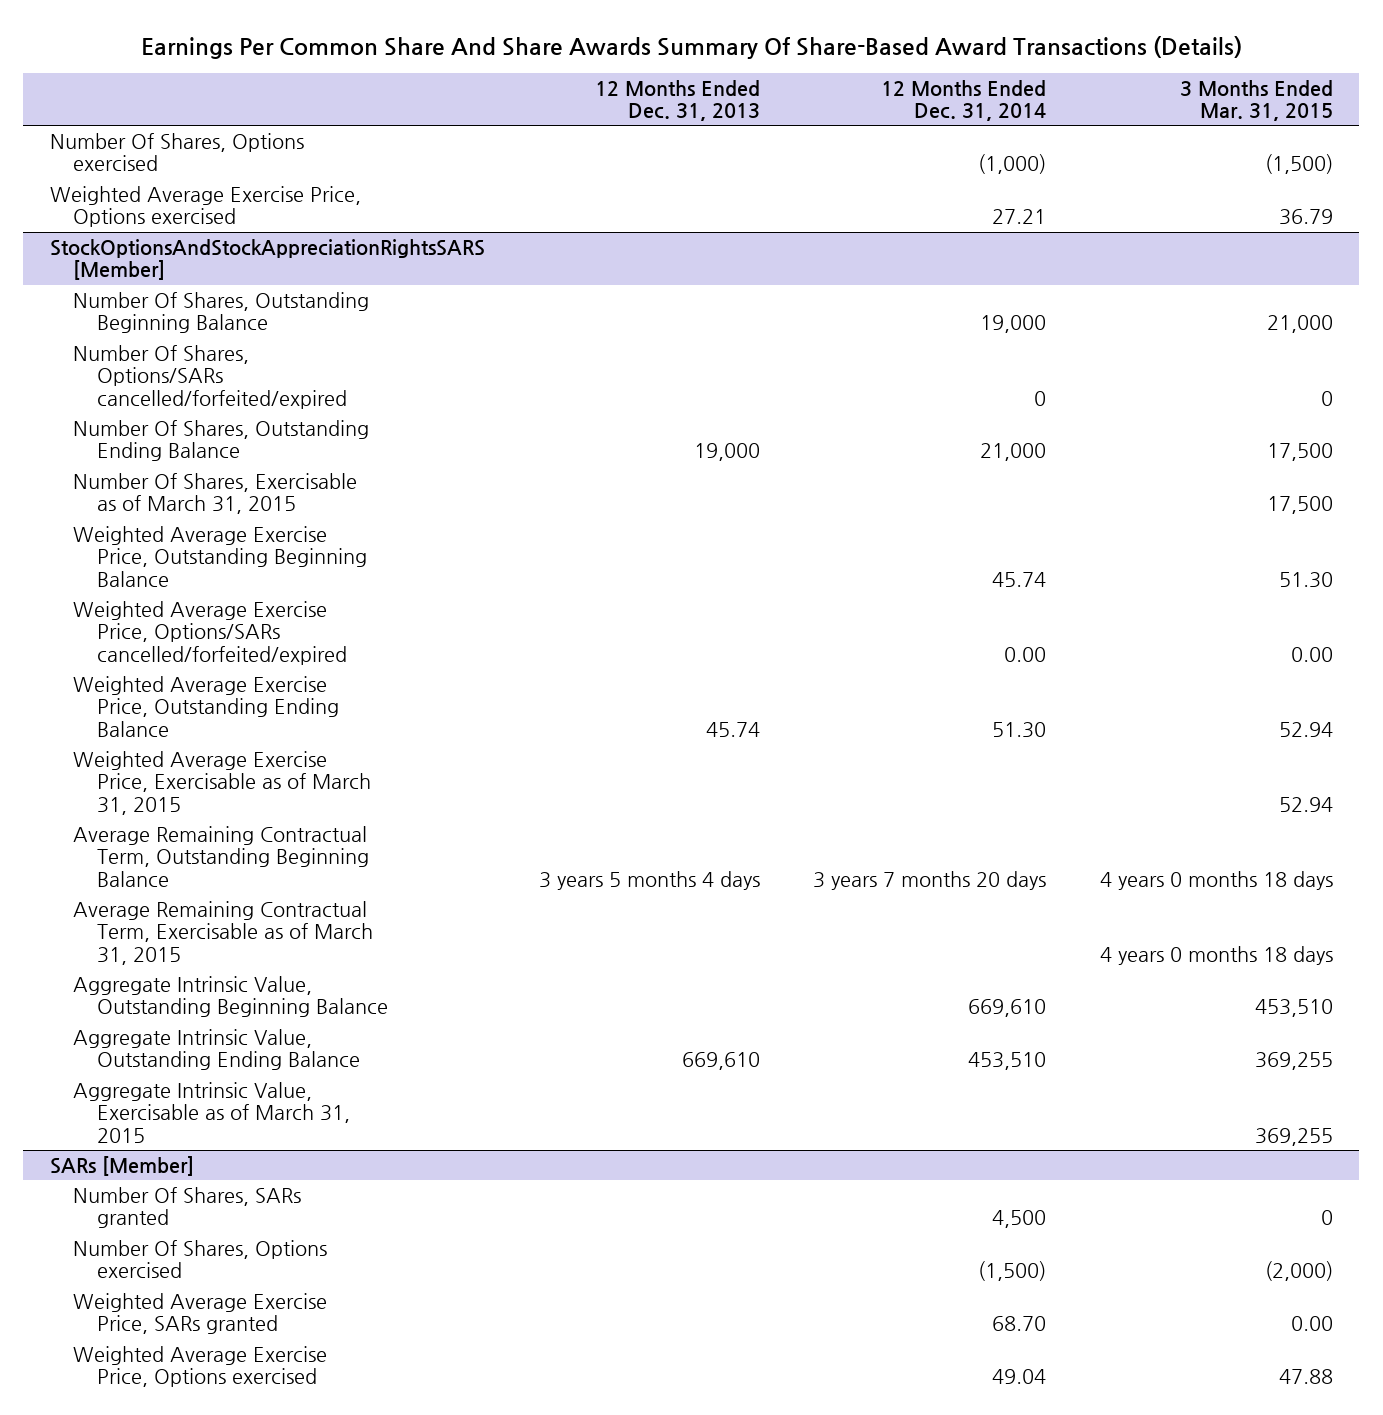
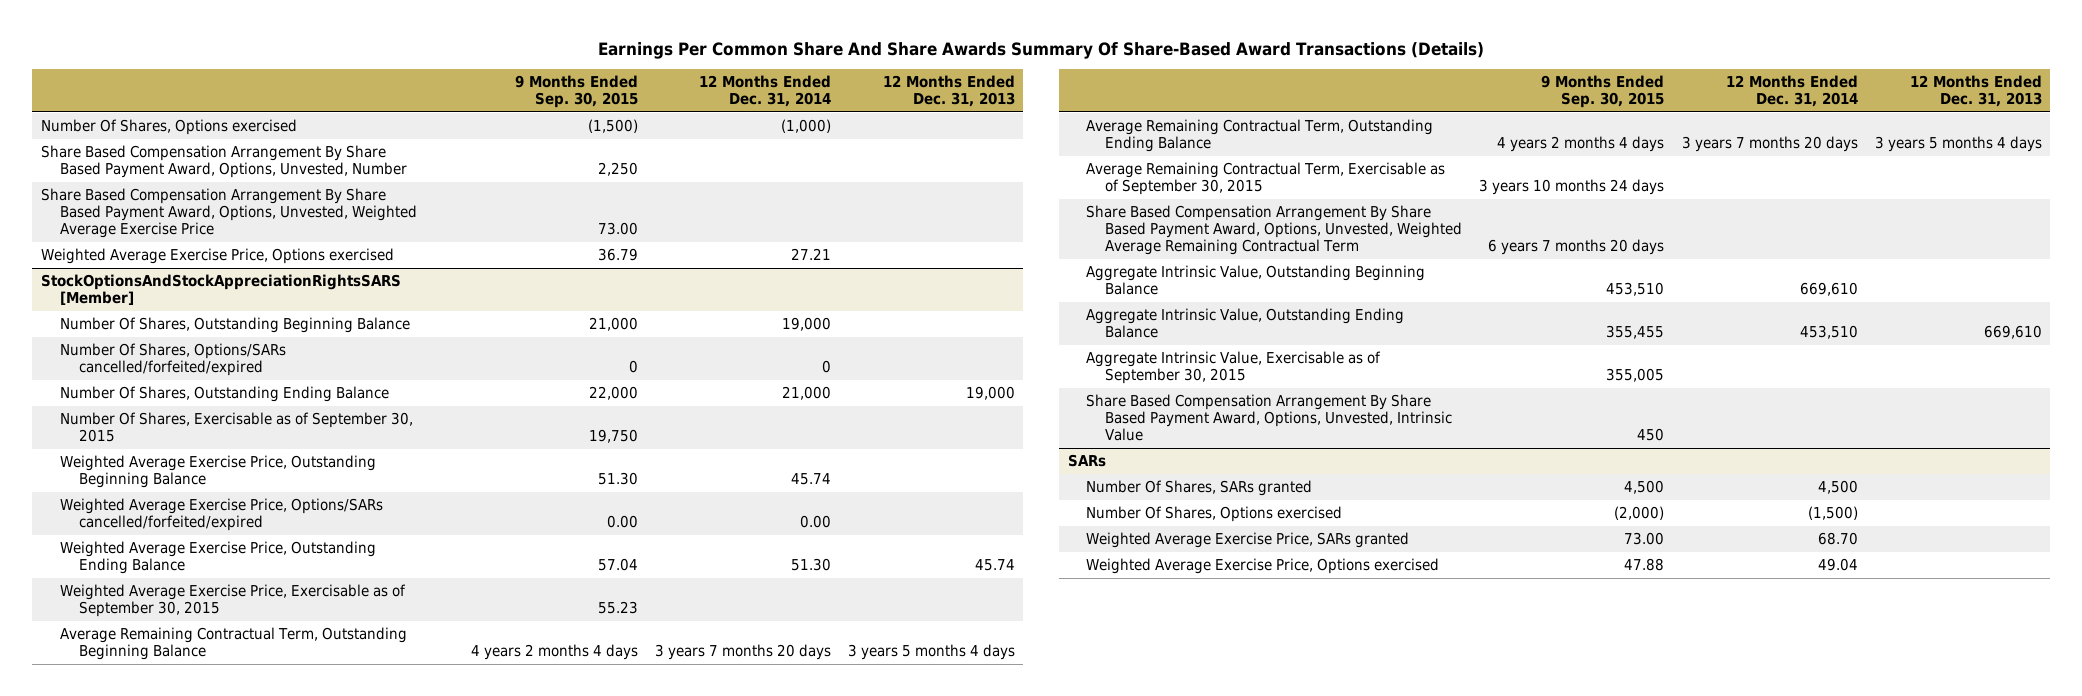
- | 12 Months Ended Dec. 31, 2013 | 12 Months Ended Dec. 31, 2014 | 3 Months Ended Mar. 31, 2015
+ | 9 Months Ended Sep. 30, 2015 | 12 Months Ended Dec. 31, 2014 | 12 Months Ended Dec. 31, 2013
+ Share Based Compensation Arrangement By Share Based Payment Award, Options, Unvested, Number | 2,250 | |
+ Share Based Compensation Arrangement By Share Based Payment Award, Options, Unvested, Weighted Average Exercise Price | 73.00 | |
@ StockOptionsAndStockAppreciationRightsSARS [Member]
- Number Of Shares, Exercisable as of March 31, 2015 | | | 17,500
+ Number Of Shares, Exercisable as of September 30, 2015 | 19,750 | |
- Weighted Average Exercise Price, Exercisable as of March 31, 2015 | | | 52.94
+ Weighted Average Exercise Price, Exercisable as of September 30, 2015 | 55.23 | |
- Average Remaining Contractual Term, Exercisable as of March 31, 2015 | | | 4 years 0 months 18 days
+ Average Remaining Contractual Term, Outstanding Ending Balance | 4 years 2 months 4 days | 3 years 7 months 20 days | 3 years 5 months 4 days
+ Average Remaining Contractual Term, Exercisable as of September 30, 2015 | 3 years 10 months 24 days | |
+ Share Based Compensation Arrangement By Share Based Payment Award, Options, Unvested, Weighted Average Remaining Contractual Term | 6 years 7 months 20 days | |
- Aggregate Intrinsic Value, Exercisable as of March 31, 2015 | | | 369,255
- SARs [Member]
@ StockOptionsAndStockAppreciationRightsSARS [Member]
+ Aggregate Intrinsic Value, Exercisable as of September 30, 2015 | 355,005 | |
+ Share Based Compensation Arrangement By Share Based Payment Award, Options, Unvested, Intrinsic Value | 450 | |
+ SARs

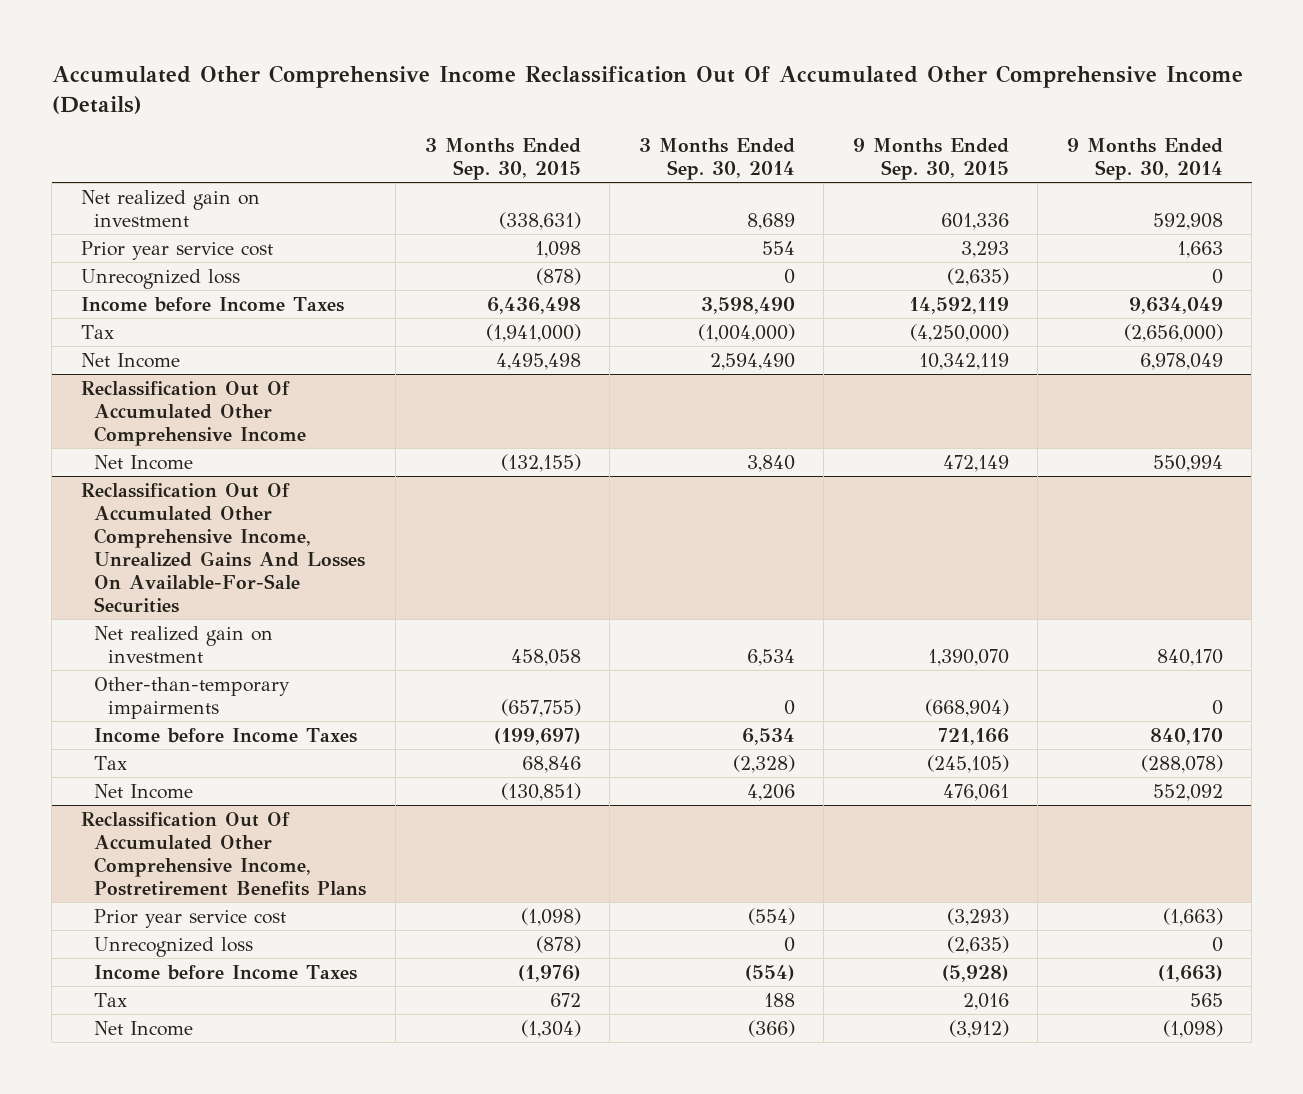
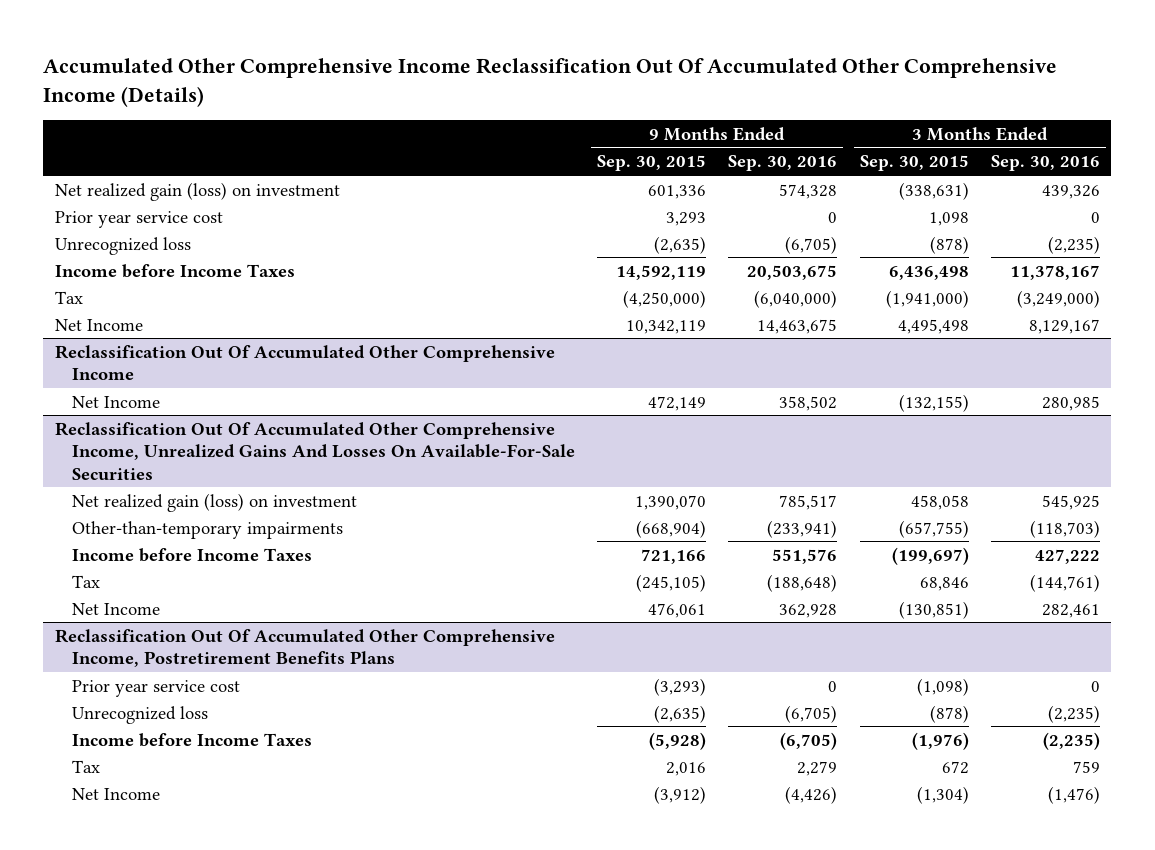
- | 3 Months Ended Sep. 30, 2015 | 3 Months Ended Sep. 30, 2014 | 9 Months Ended Sep. 30, 2015 | 9 Months Ended Sep. 30, 2014
+ | 9 Months Ended Sep. 30, 2015 | 9 Months Ended Sep. 30, 2016 | 3 Months Ended Sep. 30, 2015 | 3 Months Ended Sep. 30, 2016
- Net realized gain on investment | (338,631) | 8,689 | 601,336 | 592,908
+ Net realized gain (loss) on investment | 601,336 | 574,328 | (338,631) | 439,326
@ Reclassification Out Of Accumulated Other Comprehensive Income, Unrealized Gains And Losses On Available-For-Sale Securities
- Net realized gain on investment | 458,058 | 6,534 | 1,390,070 | 840,170
+ Net realized gain (loss) on investment | 1,390,070 | 785,517 | 458,058 | 545,925

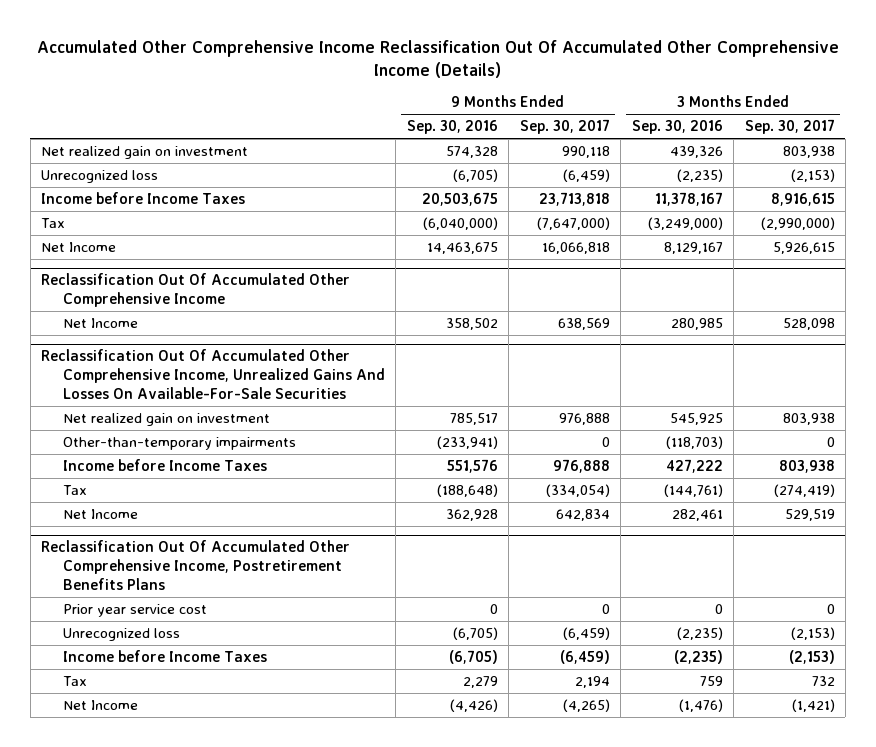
- | 9 Months Ended Sep. 30, 2015 | 9 Months Ended Sep. 30, 2016 | 3 Months Ended Sep. 30, 2015 | 3 Months Ended Sep. 30, 2016
+ | 9 Months Ended Sep. 30, 2016 | 9 Months Ended Sep. 30, 2017 | 3 Months Ended Sep. 30, 2016 | 3 Months Ended Sep. 30, 2017
- Net realized gain (loss) on investment | 601,336 | 574,328 | (338,631) | 439,326
- Prior year service cost | 3,293 | 0 | 1,098 | 0
+ Net realized gain on investment | 574,328 | 990,118 | 439,326 | 803,938
@ Reclassification Out Of Accumulated Other Comprehensive Income, Unrealized Gains And Losses On Available-For-Sale Securities
- Net realized gain (loss) on investment | 1,390,070 | 785,517 | 458,058 | 545,925
+ Net realized gain on investment | 785,517 | 976,888 | 545,925 | 803,938

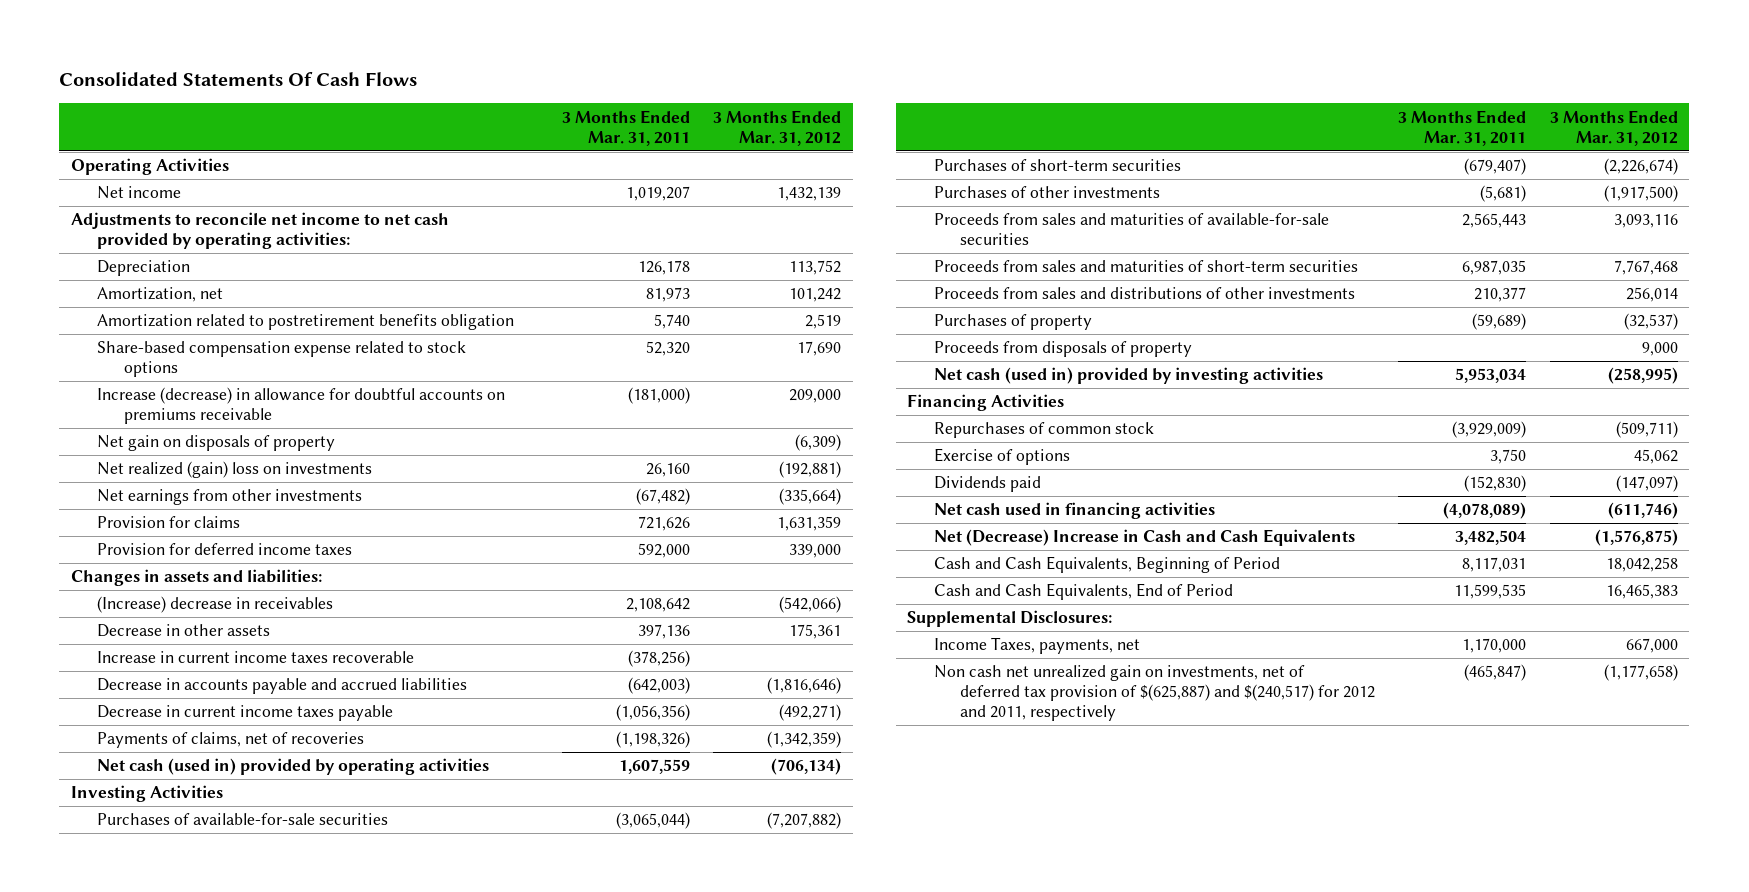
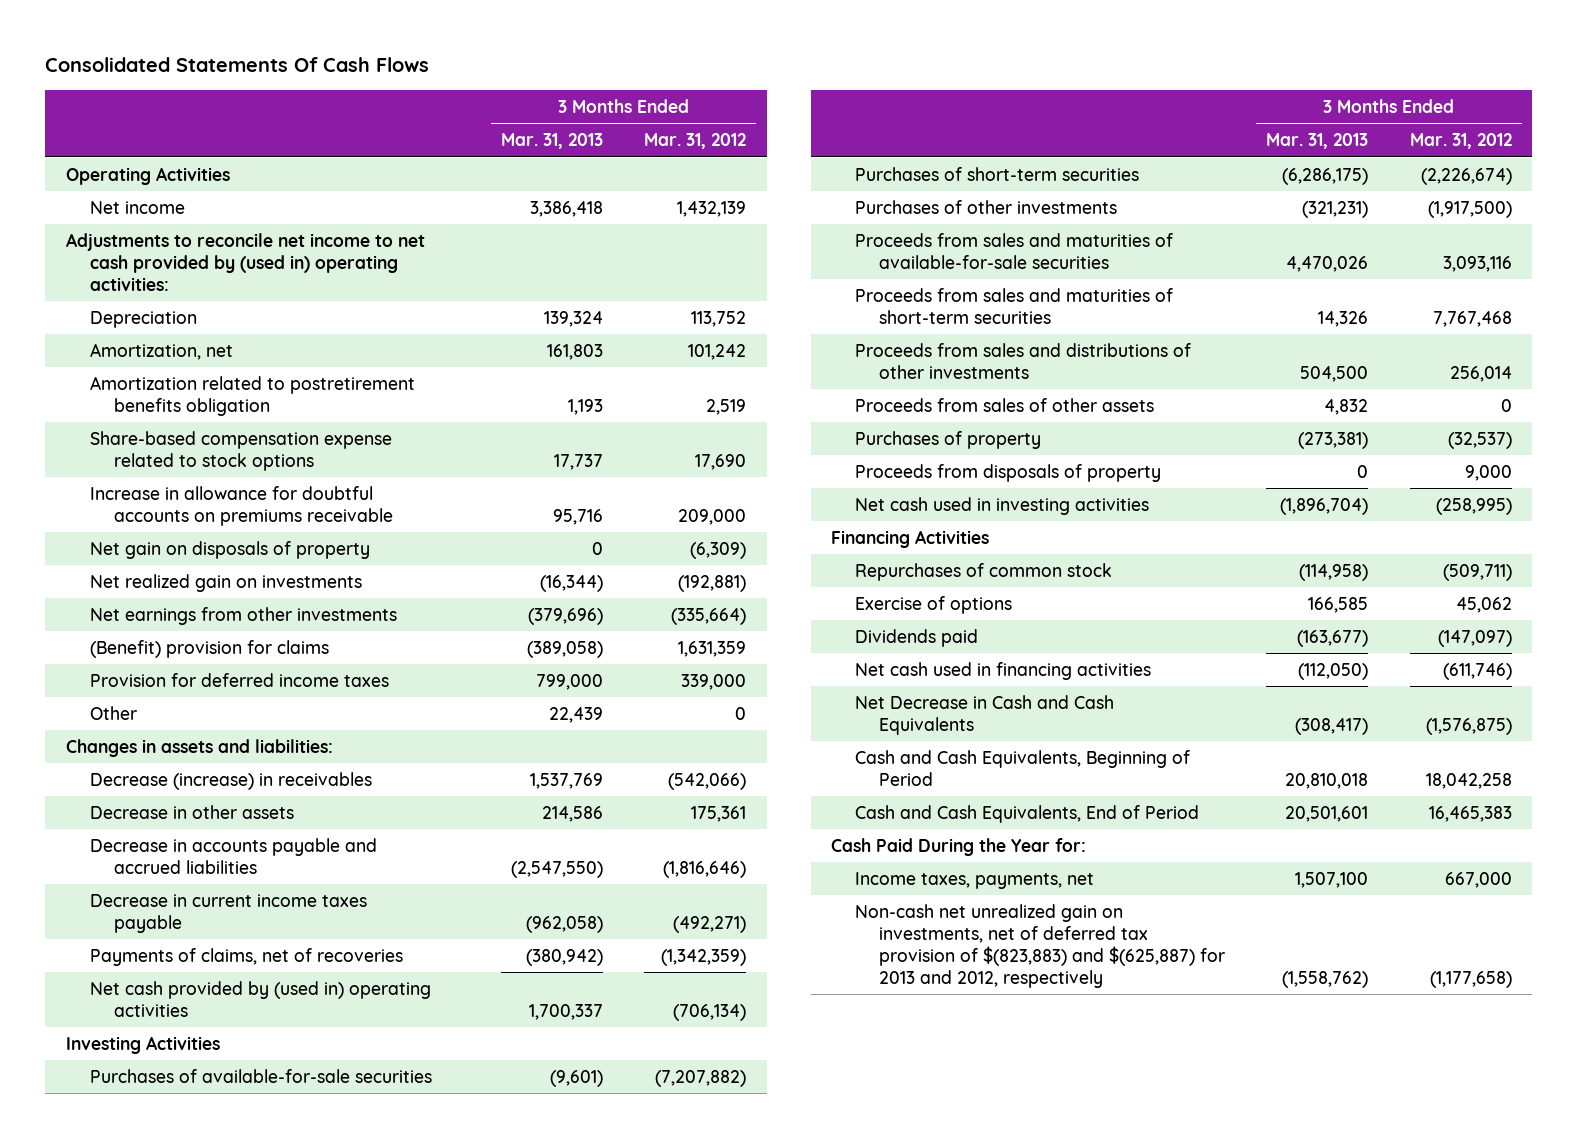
- | 3 Months Ended Mar. 31, 2011 | 3 Months Ended Mar. 31, 2012
+ | 3 Months Ended Mar. 31, 2013 | 3 Months Ended Mar. 31, 2012
- Adjustments to reconcile net income to net cash provided by operating activities:
+ Adjustments to reconcile net income to net cash provided by (used in) operating activities:
- Increase (decrease) in allowance for doubtful accounts on premiums receivable | (181,000) | 209,000
+ Increase in allowance for doubtful accounts on premiums receivable | 95,716 | 209,000
- Net realized (gain) loss on investments | 26,160 | (192,881)
+ Net realized gain on investments | (16,344) | (192,881)
- Provision for claims | 721,626 | 1,631,359
+ (Benefit) provision for claims | (389,058) | 1,631,359
+ Other | 22,439 | 0
- (Increase) decrease in receivables | 2,108,642 | (542,066)
+ Decrease (increase) in receivables | 1,537,769 | (542,066)
- Increase in current income taxes recoverable | (378,256) |
- Net cash (used in) provided by operating activities | 1,607,559 | (706,134)
+ Net cash provided by (used in) operating activities | 1,700,337 | (706,134)
+ Proceeds from sales of other assets | 4,832 | 0
- Net cash (used in) provided by investing activities | 5,953,034 | (258,995)
+ Net cash used in investing activities | (1,896,704) | (258,995)
- Net (Decrease) Increase in Cash and Cash Equivalents | 3,482,504 | (1,576,875)
+ Net Decrease in Cash and Cash Equivalents | (308,417) | (1,576,875)
- Supplemental Disclosures:
- Income Taxes, payments, net | 1,170,000 | 667,000
- Non cash net unrealized gain on investments, net of deferred tax provision of $(625,887) and $(240,517) for 2012 and 2011, respectively | (465,847) | (1,177,658)
+ Cash Paid During the Year for:
+ Income taxes, payments, net | 1,507,100 | 667,000
+ Non-cash net unrealized gain on investments, net of deferred tax provision of $(823,883) and $(625,887) for 2013 and 2012, respectively | (1,558,762) | (1,177,658)

